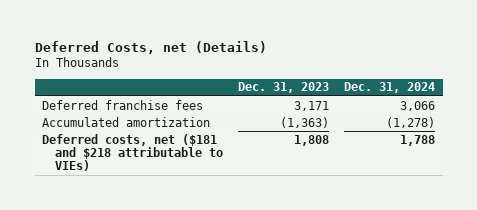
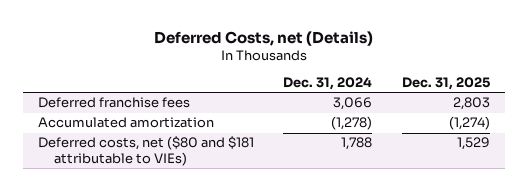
- | Dec. 31, 2023 | Dec. 31, 2024
+ | Dec. 31, 2024 | Dec. 31, 2025
- Deferred costs, net ($181 and $218 attributable to VIEs) | 1,808 | 1,788
+ Deferred costs, net ($80 and $181 attributable to VIEs) | 1,788 | 1,529

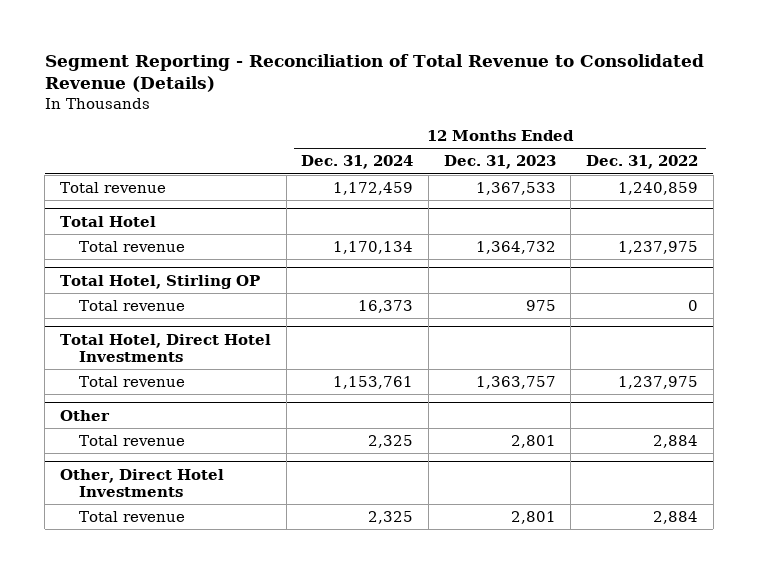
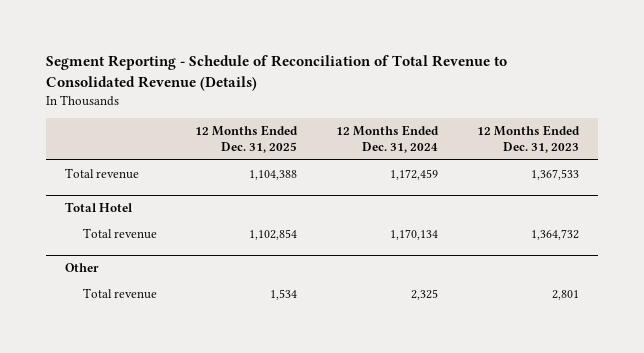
- Segment Reporting - Reconciliation of Total Revenue to Consolidated Revenue (Details)
+ Segment Reporting - Schedule of Reconciliation of Total Revenue to Consolidated Revenue (Details)
- | 12 Months Ended Dec. 31, 2024 | 12 Months Ended Dec. 31, 2023 | 12 Months Ended Dec. 31, 2022
+ | 12 Months Ended Dec. 31, 2025 | 12 Months Ended Dec. 31, 2024 | 12 Months Ended Dec. 31, 2023
- Total Hotel, Stirling OP
- Total revenue | 16,373 | 975 | 0
- Total Hotel, Direct Hotel Investments
- Total revenue | 1,153,761 | 1,363,757 | 1,237,975
- Other, Direct Hotel Investments
- Total revenue | 2,325 | 2,801 | 2,884

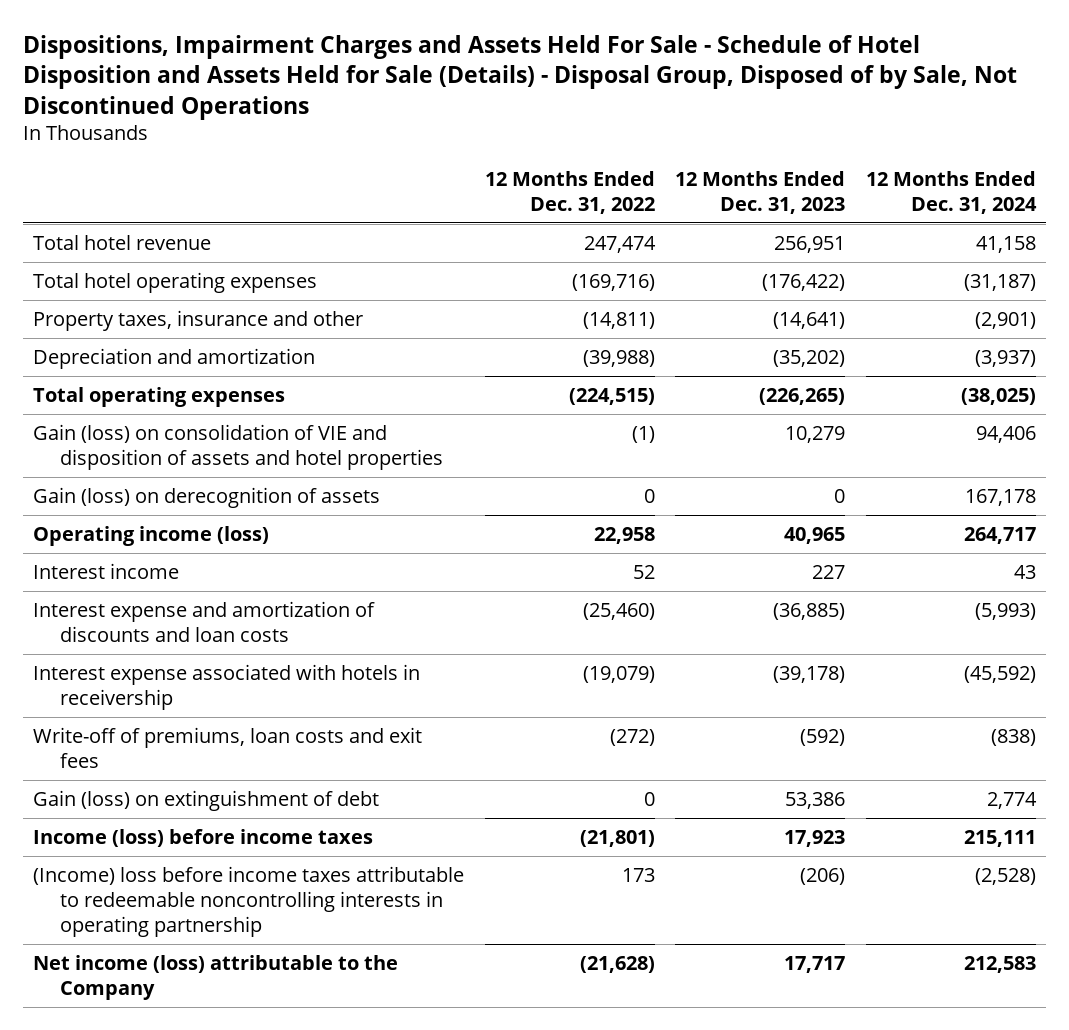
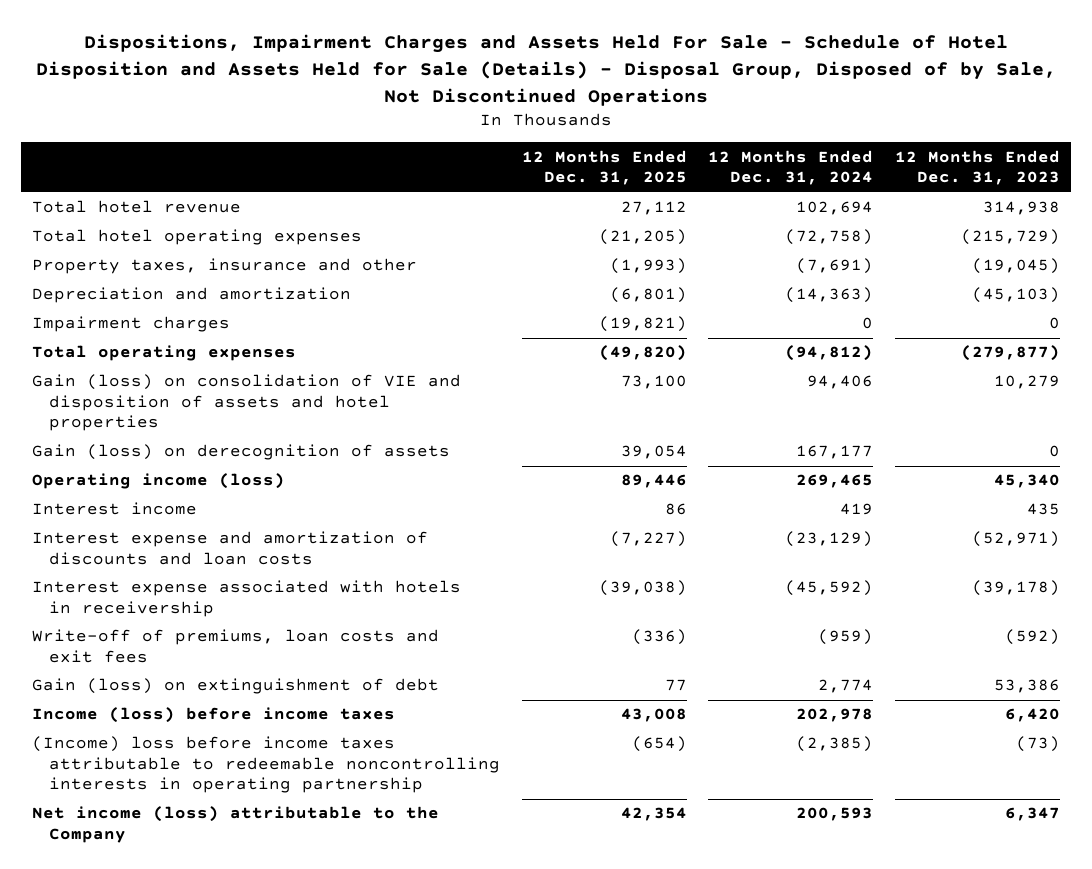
- | 12 Months Ended Dec. 31, 2022 | 12 Months Ended Dec. 31, 2023 | 12 Months Ended Dec. 31, 2024
+ | 12 Months Ended Dec. 31, 2025 | 12 Months Ended Dec. 31, 2024 | 12 Months Ended Dec. 31, 2023
- Total hotel revenue | 247,474 | 256,951 | 41,158
- Total hotel operating expenses | (169,716) | (176,422) | (31,187)
- Property taxes, insurance and other | (14,811) | (14,641) | (2,901)
- Depreciation and amortization | (39,988) | (35,202) | (3,937)
- Total operating expenses | (224,515) | (226,265) | (38,025)
+ Total hotel revenue | 27,112 | 102,694 | 314,938
+ Total hotel operating expenses | (21,205) | (72,758) | (215,729)
+ Property taxes, insurance and other | (1,993) | (7,691) | (19,045)
+ Depreciation and amortization | (6,801) | (14,363) | (45,103)
+ Impairment charges | (19,821) | 0 | 0
+ Total operating expenses | (49,820) | (94,812) | (279,877)
- Gain (loss) on derecognition of assets | 0 | 0 | 167,178
- Operating income (loss) | 22,958 | 40,965 | 264,717
- Interest income | 52 | 227 | 43
- Interest expense and amortization of discounts and loan costs | (25,460) | (36,885) | (5,993)
+ Gain (loss) on derecognition of assets | 39,054 | 167,177 | 0
+ Operating income (loss) | 89,446 | 269,465 | 45,340
+ Interest income | 86 | 419 | 435
+ Interest expense and amortization of discounts and loan costs | (7,227) | (23,129) | (52,971)
- Write-off of premiums, loan costs and exit fees | (272) | (592) | (838)
+ Write-off of premiums, loan costs and exit fees | (336) | (959) | (592)
- Income (loss) before income taxes | (21,801) | 17,923 | 215,111
- (Income) loss before income taxes attributable to redeemable noncontrolling interests in operating partnership | 173 | (206) | (2,528)
- Net income (loss) attributable to the Company | (21,628) | 17,717 | 212,583
+ Income (loss) before income taxes | 43,008 | 202,978 | 6,420
+ (Income) loss before income taxes attributable to redeemable noncontrolling interests in operating partnership | (654) | (2,385) | (73)
+ Net income (loss) attributable to the Company | 42,354 | 200,593 | 6,347

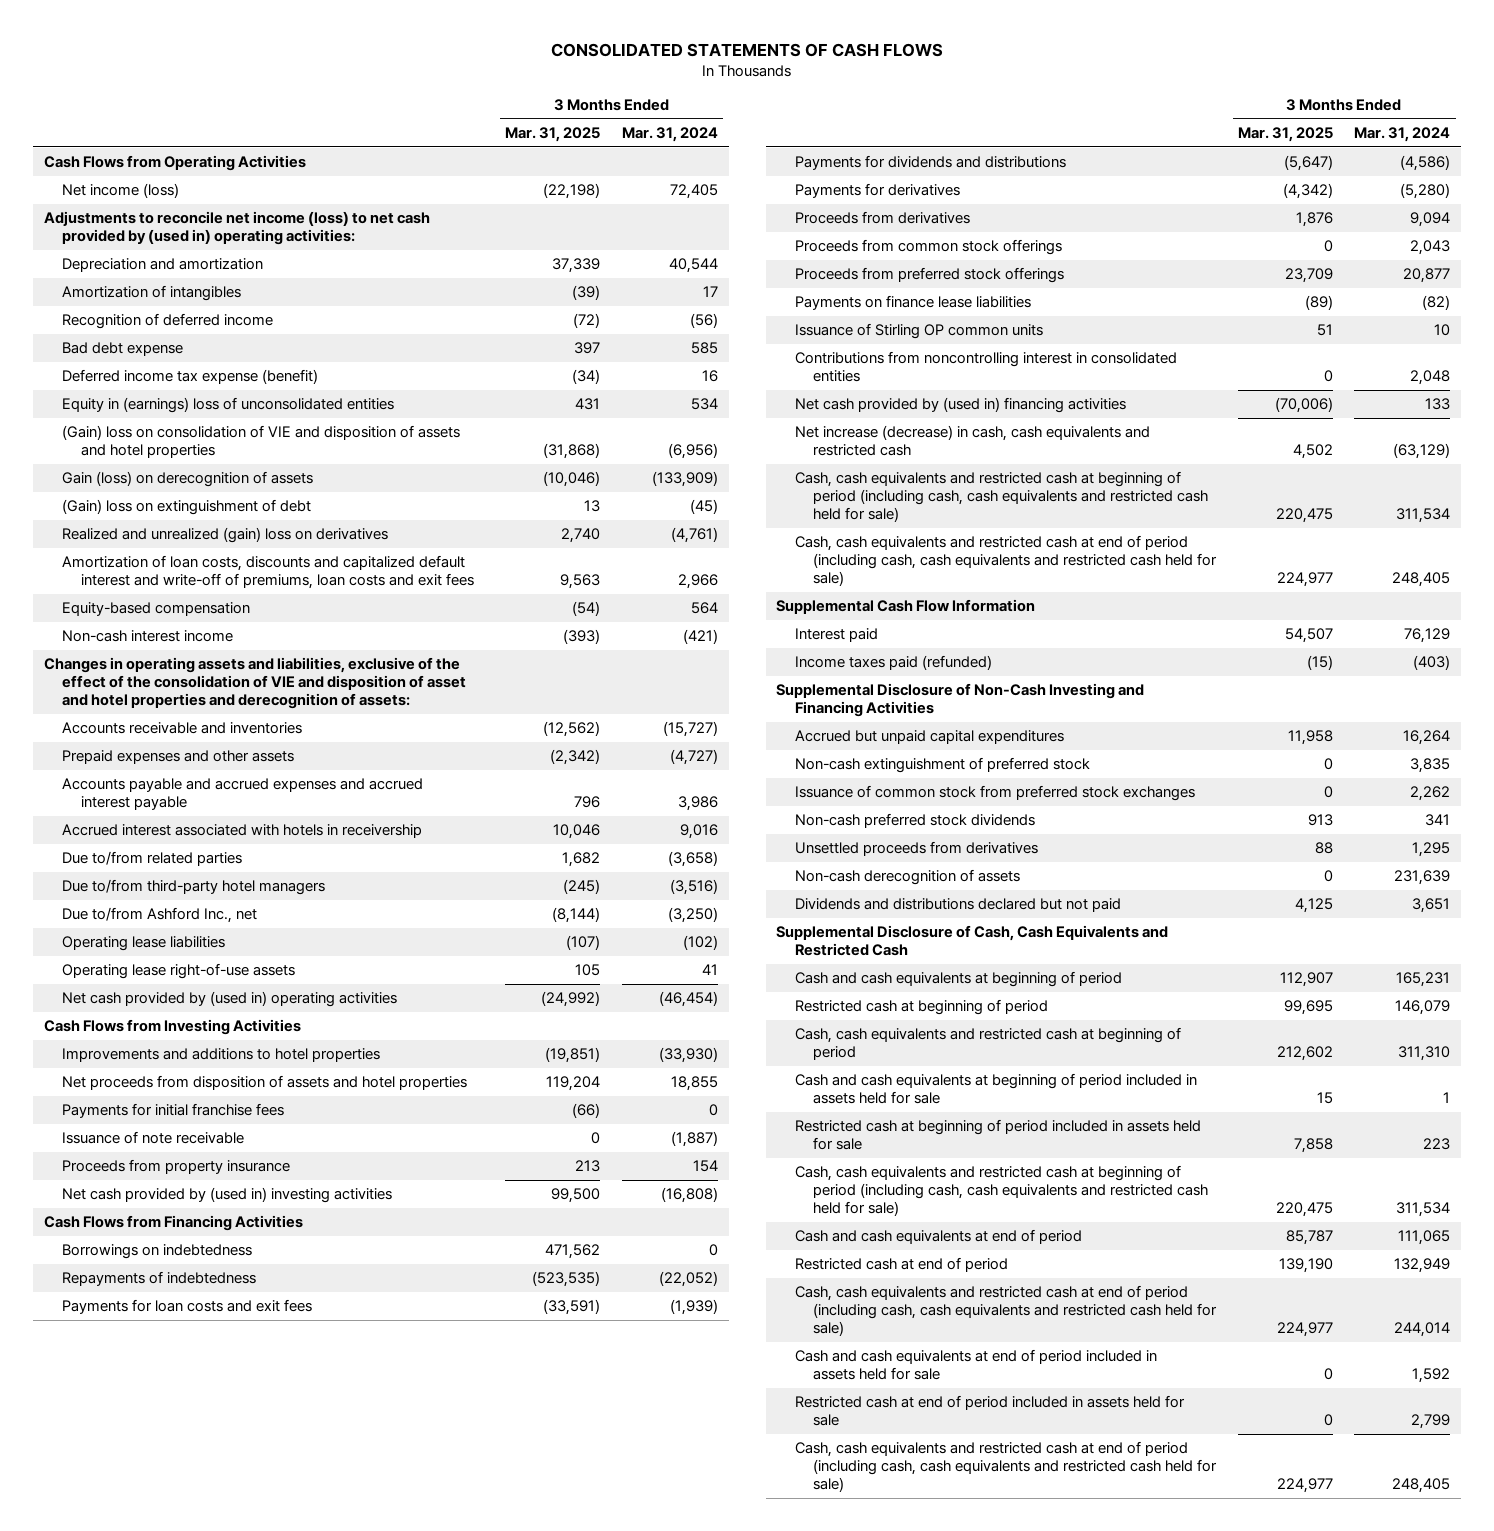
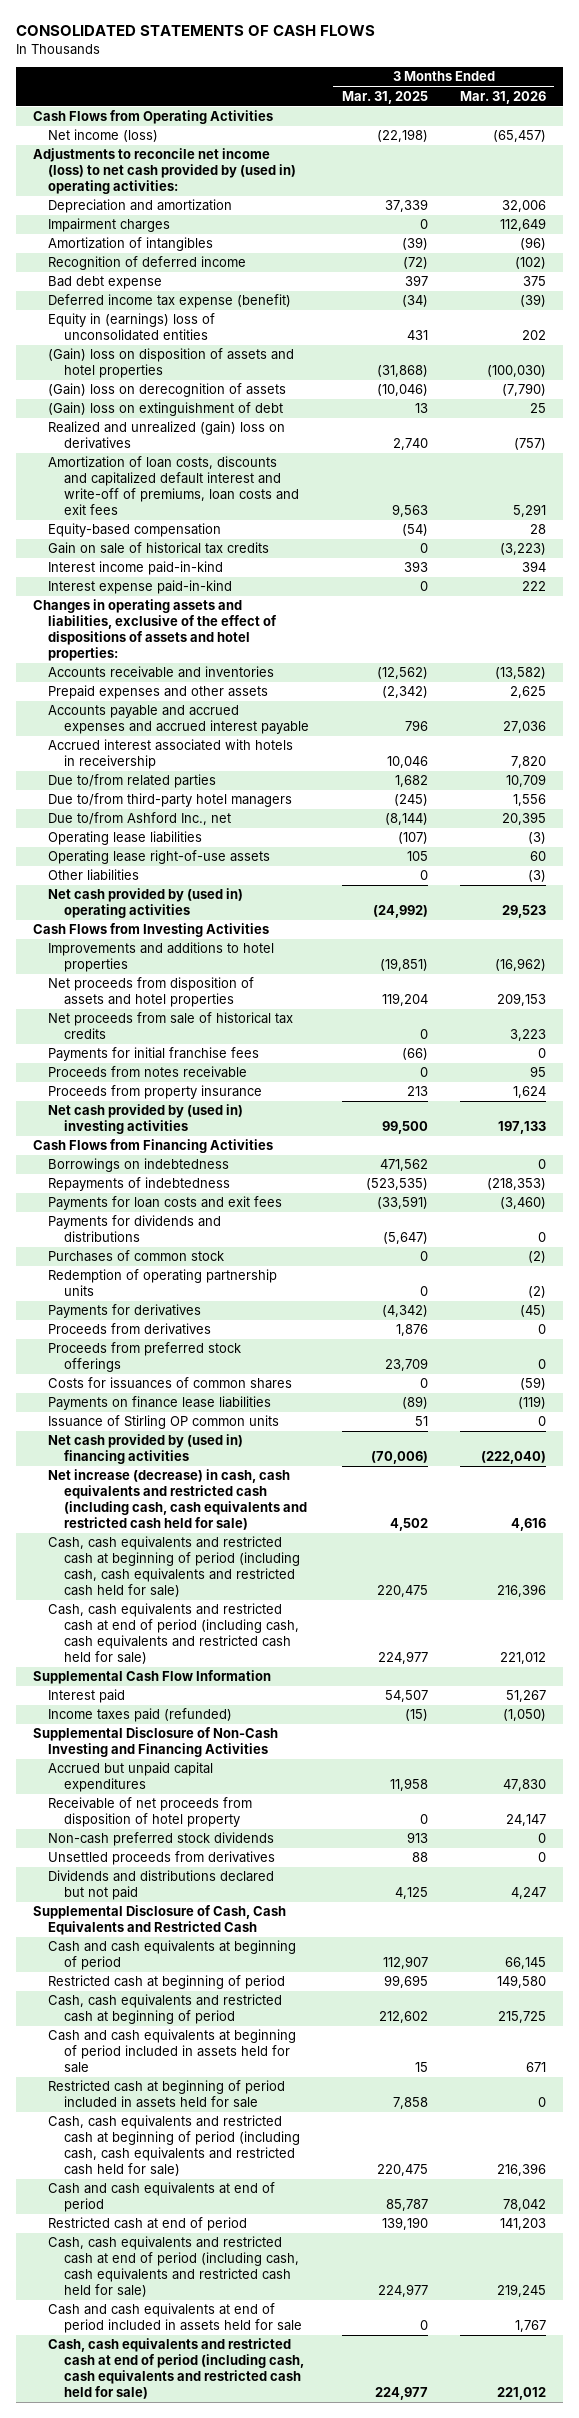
- | 3 Months Ended Mar. 31, 2025 | 3 Months Ended Mar. 31, 2024
+ | 3 Months Ended Mar. 31, 2025 | 3 Months Ended Mar. 31, 2026
+ Impairment charges | 0 | 112,649
- (Gain) loss on consolidation of VIE and disposition of assets and hotel properties | (31,868) | (6,956)
- Gain (loss) on derecognition of assets | (10,046) | (133,909)
+ (Gain) loss on disposition of assets and hotel properties | (31,868) | (100,030)
+ (Gain) loss on derecognition of assets | (10,046) | (7,790)
- Non-cash interest income | (393) | (421)
- Changes in operating assets and liabilities, exclusive of the effect of the consolidation of VIE and disposition of asset and hotel properties and derecognition of assets:
+ Gain on sale of historical tax credits | 0 | (3,223)
+ Interest income paid-in-kind | 393 | 394
+ Interest expense paid-in-kind | 0 | 222
+ Changes in operating assets and liabilities, exclusive of the effect of dispositions of assets and hotel properties:
+ Other liabilities | 0 | (3)
+ Net proceeds from sale of historical tax credits | 0 | 3,223
- Issuance of note receivable | 0 | (1,887)
+ Proceeds from notes receivable | 0 | 95
+ Purchases of common stock | 0 | (2)
+ Redemption of operating partnership units | 0 | (2)
- Proceeds from common stock offerings | 0 | 2,043
+ Costs for issuances of common shares | 0 | (59)
- Contributions from noncontrolling interest in consolidated entities | 0 | 2,048
- Net increase (decrease) in cash, cash equivalents and restricted cash | 4,502 | (63,129)
+ Net increase (decrease) in cash, cash equivalents and restricted cash (including cash, cash equivalents and restricted cash held for sale) | 4,502 | 4,616
- Non-cash extinguishment of preferred stock | 0 | 3,835
- Issuance of common stock from preferred stock exchanges | 0 | 2,262
+ Receivable of net proceeds from disposition of hotel property | 0 | 24,147
- Non-cash derecognition of assets | 0 | 231,639
- Restricted cash at end of period included in assets held for sale | 0 | 2,799

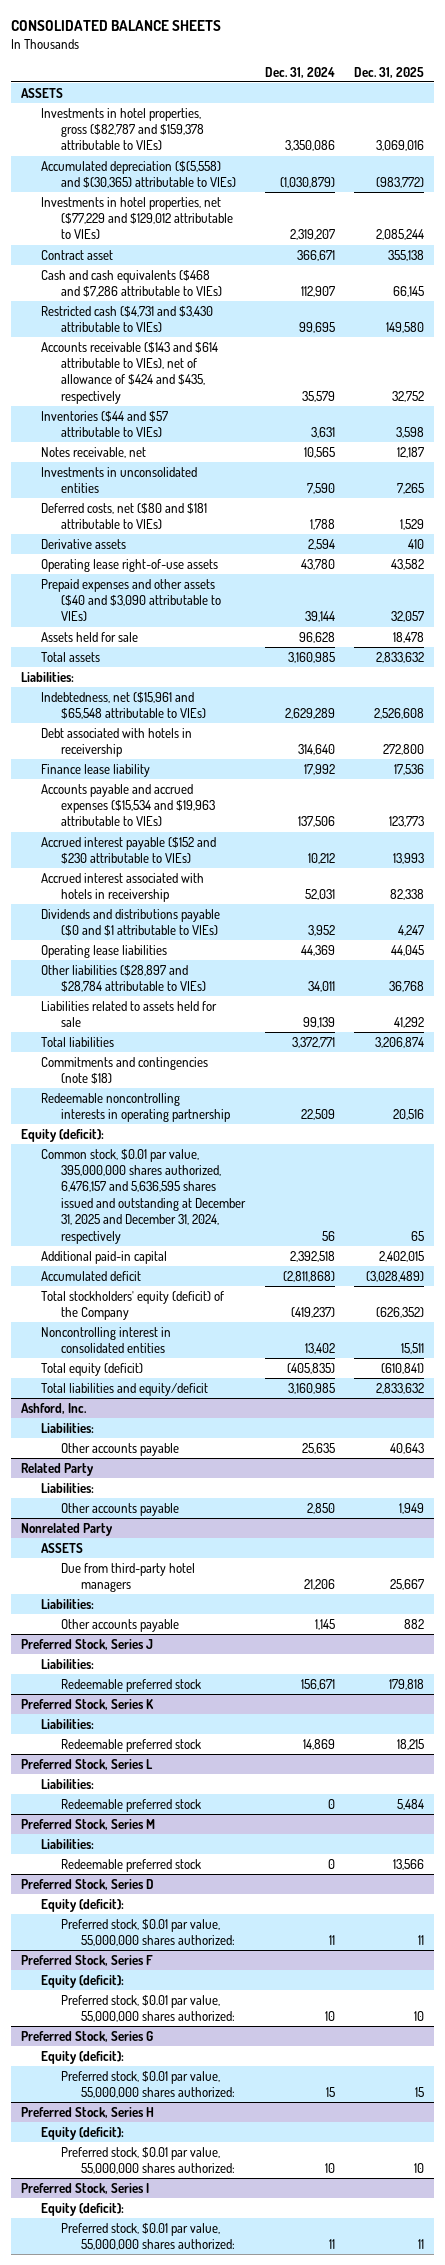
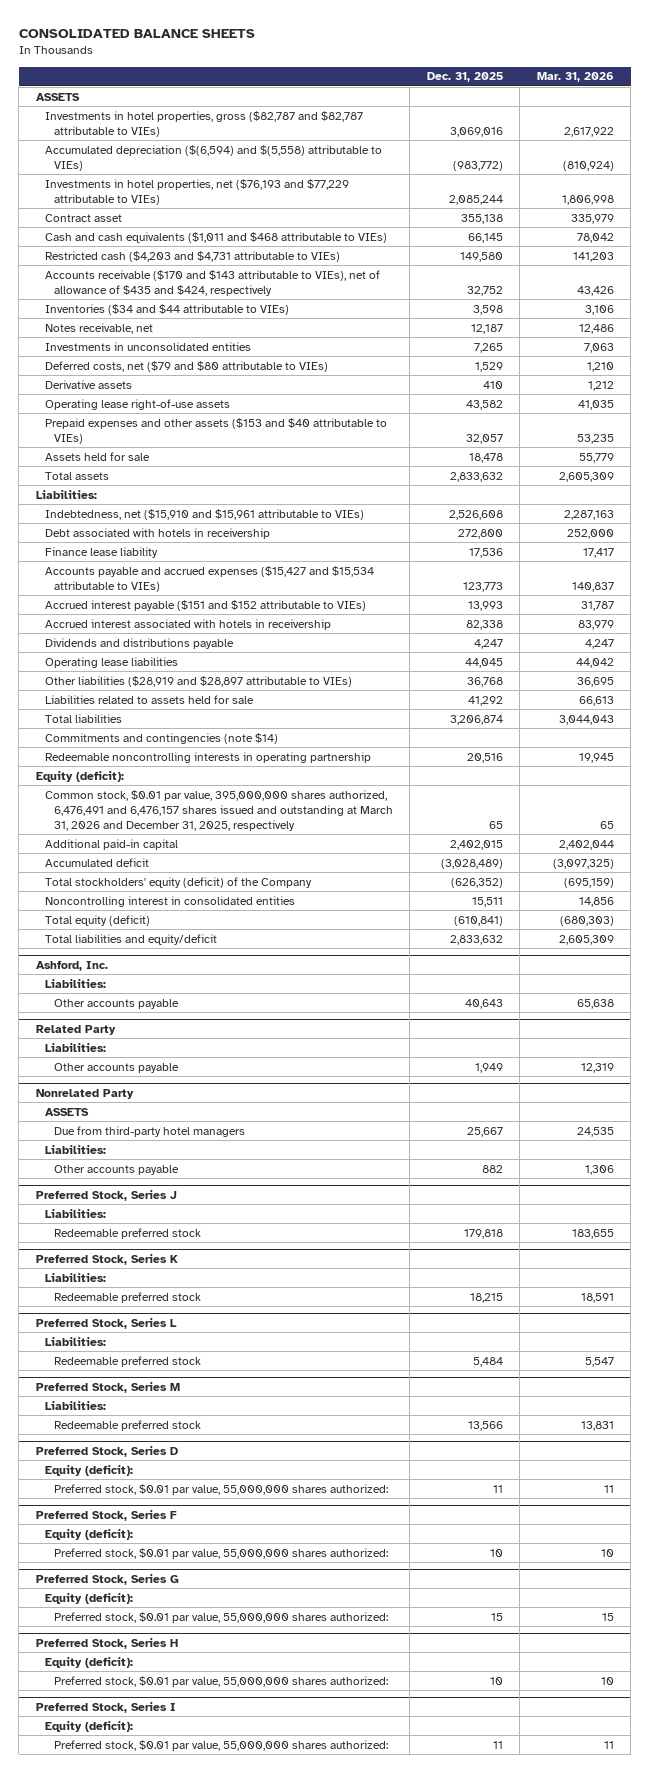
- | Dec. 31, 2024 | Dec. 31, 2025
+ | Dec. 31, 2025 | Mar. 31, 2026
- Investments in hotel properties, gross ($82,787 and $159,378 attributable to VIEs) | 3,350,086 | 3,069,016
- Accumulated depreciation ($(5,558) and $(30,365) attributable to VIEs) | (1,030,879) | (983,772)
- Investments in hotel properties, net ($77,229 and $129,012 attributable to VIEs) | 2,319,207 | 2,085,244
+ Investments in hotel properties, gross ($82,787 and $82,787 attributable to VIEs) | 3,069,016 | 2,617,922
+ Accumulated depreciation ($(6,594) and $(5,558) attributable to VIEs) | (983,772) | (810,924)
+ Investments in hotel properties, net ($76,193 and $77,229 attributable to VIEs) | 2,085,244 | 1,806,998
- Cash and cash equivalents ($468 and $7,286 attributable to VIEs) | 112,907 | 66,145
- Restricted cash ($4,731 and $3,430 attributable to VIEs) | 99,695 | 149,580
- Accounts receivable ($143 and $614 attributable to VIEs), net of allowance of $424 and $435, respectively | 35,579 | 32,752
- Inventories ($44 and $57 attributable to VIEs) | 3,631 | 3,598
+ Cash and cash equivalents ($1,011 and $468 attributable to VIEs) | 66,145 | 78,042
+ Restricted cash ($4,203 and $4,731 attributable to VIEs) | 149,580 | 141,203
+ Accounts receivable ($170 and $143 attributable to VIEs), net of allowance of $435 and $424, respectively | 32,752 | 43,426
+ Inventories ($34 and $44 attributable to VIEs) | 3,598 | 3,106
- Deferred costs, net ($80 and $181 attributable to VIEs) | 1,788 | 1,529
+ Deferred costs, net ($79 and $80 attributable to VIEs) | 1,529 | 1,210
- Prepaid expenses and other assets ($40 and $3,090 attributable to VIEs) | 39,144 | 32,057
+ Prepaid expenses and other assets ($153 and $40 attributable to VIEs) | 32,057 | 53,235
- Indebtedness, net ($15,961 and $65,548 attributable to VIEs) | 2,629,289 | 2,526,608
+ Indebtedness, net ($15,910 and $15,961 attributable to VIEs) | 2,526,608 | 2,287,163
- Accounts payable and accrued expenses ($15,534 and $19,963 attributable to VIEs) | 137,506 | 123,773
- Accrued interest payable ($152 and $230 attributable to VIEs) | 10,212 | 13,993
+ Accounts payable and accrued expenses ($15,427 and $15,534 attributable to VIEs) | 123,773 | 140,837
+ Accrued interest payable ($151 and $152 attributable to VIEs) | 13,993 | 31,787
- Dividends and distributions payable ($0 and $1 attributable to VIEs) | 3,952 | 4,247
+ Dividends and distributions payable | 4,247 | 4,247
- Other liabilities ($28,897 and $28,784 attributable to VIEs) | 34,011 | 36,768
+ Other liabilities ($28,919 and $28,897 attributable to VIEs) | 36,768 | 36,695
- Commitments and contingencies (note $18)
+ Commitments and contingencies (note $14)
- Common stock, $0.01 par value, 395,000,000 shares authorized, 6,476,157 and 5,636,595 shares issued and outstanding at December 31, 2025 and December 31, 2024, respectively | 56 | 65
+ Common stock, $0.01 par value, 395,000,000 shares authorized, 6,476,491 and 6,476,157 shares issued and outstanding at March 31, 2026 and December 31, 2025, respectively | 65 | 65

